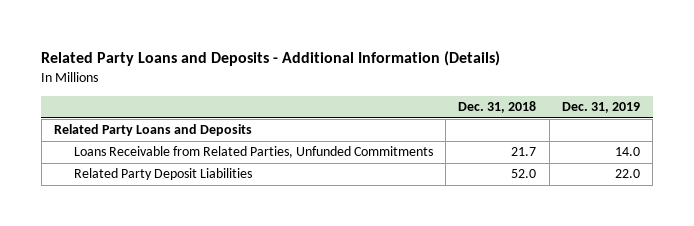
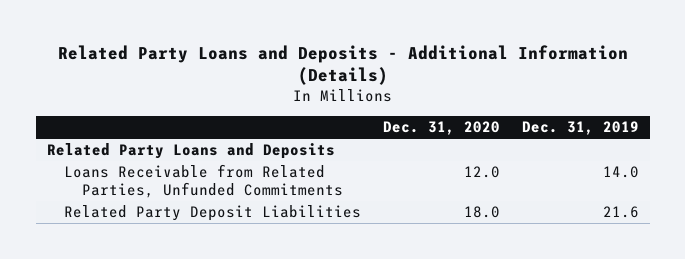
- | Dec. 31, 2018 | Dec. 31, 2019
+ | Dec. 31, 2020 | Dec. 31, 2019
- Related Party Deposit Liabilities | 52.0 | 22.0
+ Related Party Deposit Liabilities | 18.0 | 21.6

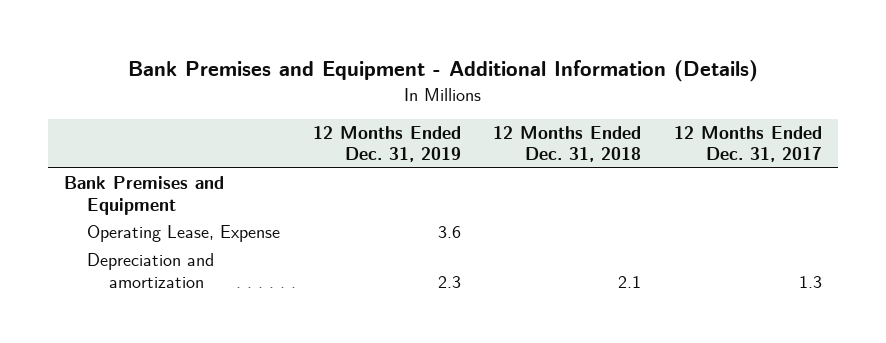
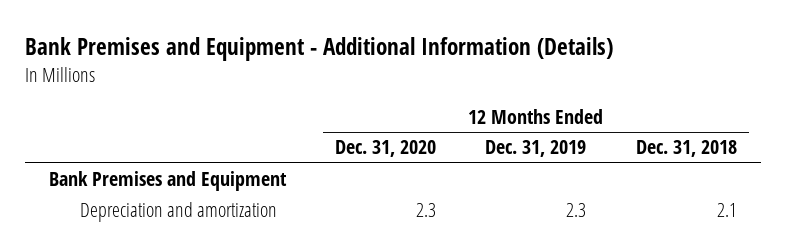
- | 12 Months Ended Dec. 31, 2019 | 12 Months Ended Dec. 31, 2018 | 12 Months Ended Dec. 31, 2017
+ | 12 Months Ended Dec. 31, 2020 | 12 Months Ended Dec. 31, 2019 | 12 Months Ended Dec. 31, 2018
- Operating Lease, Expense | 3.6 | |

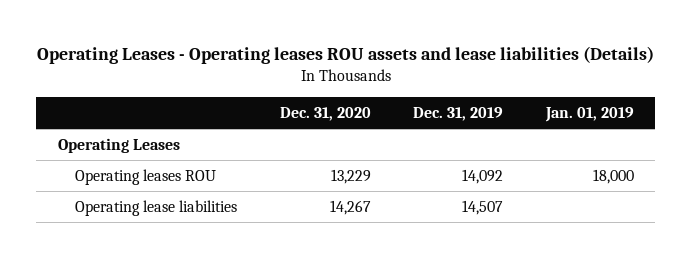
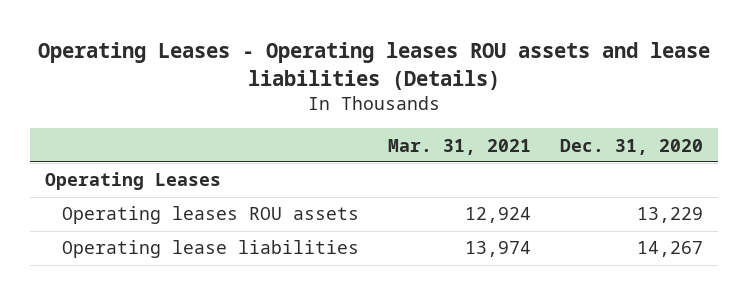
- | Dec. 31, 2020 | Dec. 31, 2019 | Jan. 01, 2019
+ | Mar. 31, 2021 | Dec. 31, 2020
- Operating leases ROU | 13,229 | 14,092 | 18,000
+ Operating leases ROU assets | 12,924 | 13,229

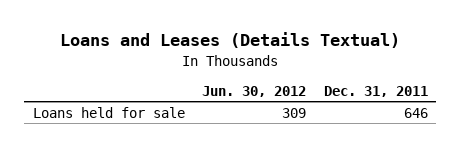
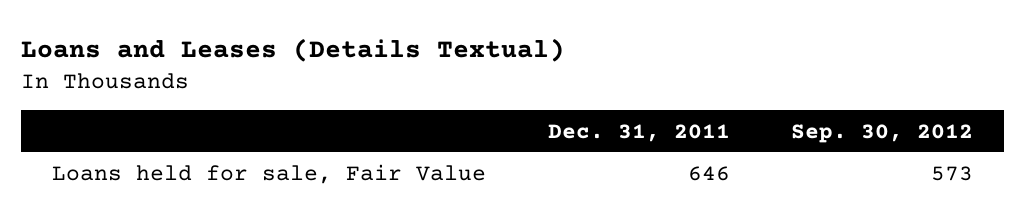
- | Jun. 30, 2012 | Dec. 31, 2011
+ | Dec. 31, 2011 | Sep. 30, 2012
- Loans held for sale | 309 | 646
+ Loans held for sale, Fair Value | 646 | 573

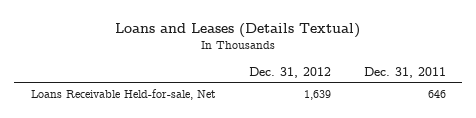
- | Dec. 31, 2011 | Sep. 30, 2012
+ | Dec. 31, 2012 | Dec. 31, 2011
- Loans held for sale, Fair Value | 646 | 573
+ Loans Receivable Held-for-sale, Net | 1,639 | 646

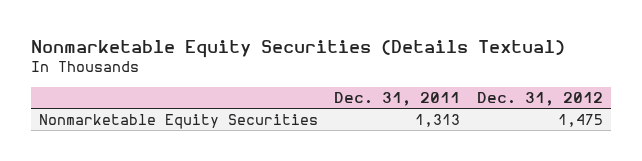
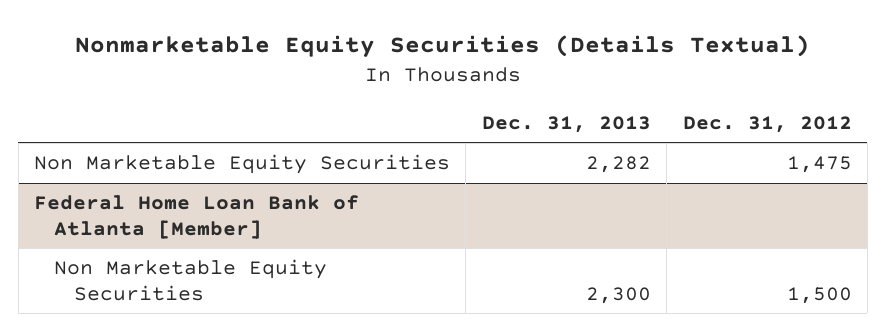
- | Dec. 31, 2011 | Dec. 31, 2012
+ | Dec. 31, 2013 | Dec. 31, 2012
- Nonmarketable Equity Securities | 1,313 | 1,475
+ Non Marketable Equity Securities | 2,282 | 1,475
+ Federal Home Loan Bank of Atlanta [Member]
+ Non Marketable Equity Securities | 2,300 | 1,500

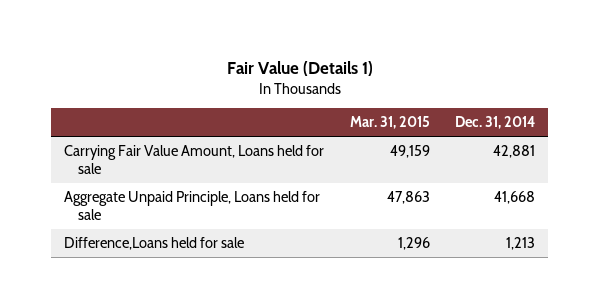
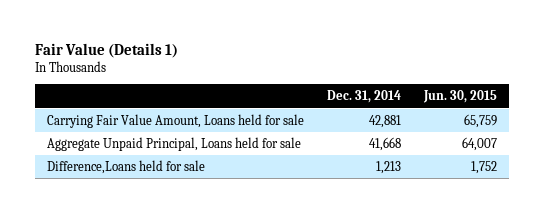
- | Mar. 31, 2015 | Dec. 31, 2014
+ | Dec. 31, 2014 | Jun. 30, 2015
- Aggregate Unpaid Principle, Loans held for sale | 47,863 | 41,668
+ Aggregate Unpaid Principal, Loans held for sale | 41,668 | 64,007

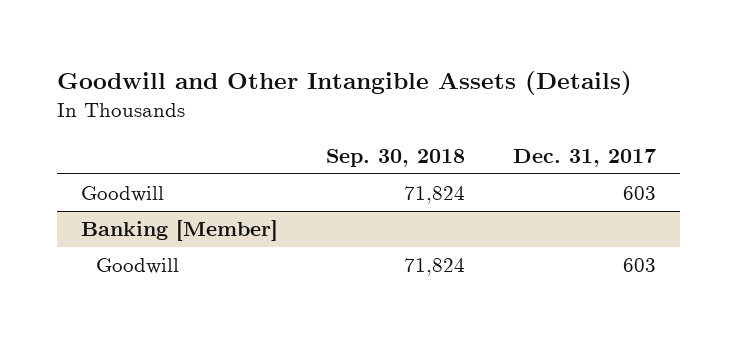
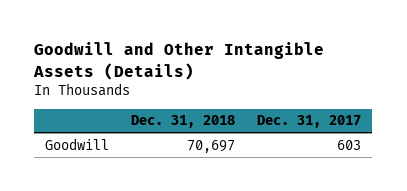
- | Sep. 30, 2018 | Dec. 31, 2017
+ | Dec. 31, 2018 | Dec. 31, 2017
- Banking [Member]
- Goodwill | 71,824 | 603

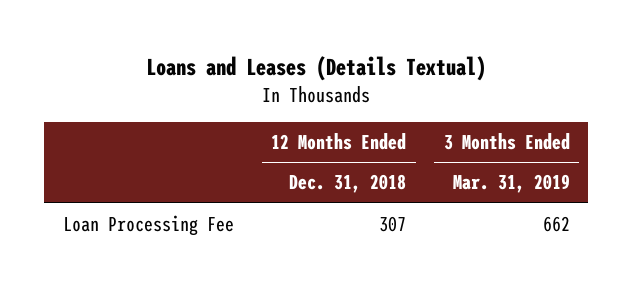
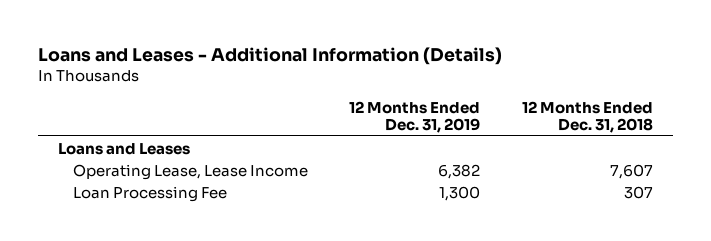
- Loans and Leases (Details Textual)
+ Loans and Leases - Additional Information (Details)
- | 12 Months Ended Dec. 31, 2018 | 3 Months Ended Mar. 31, 2019
+ | 12 Months Ended Dec. 31, 2019 | 12 Months Ended Dec. 31, 2018
+ Loans and Leases
+ Operating Lease, Lease Income | 6,382 | 7,607

